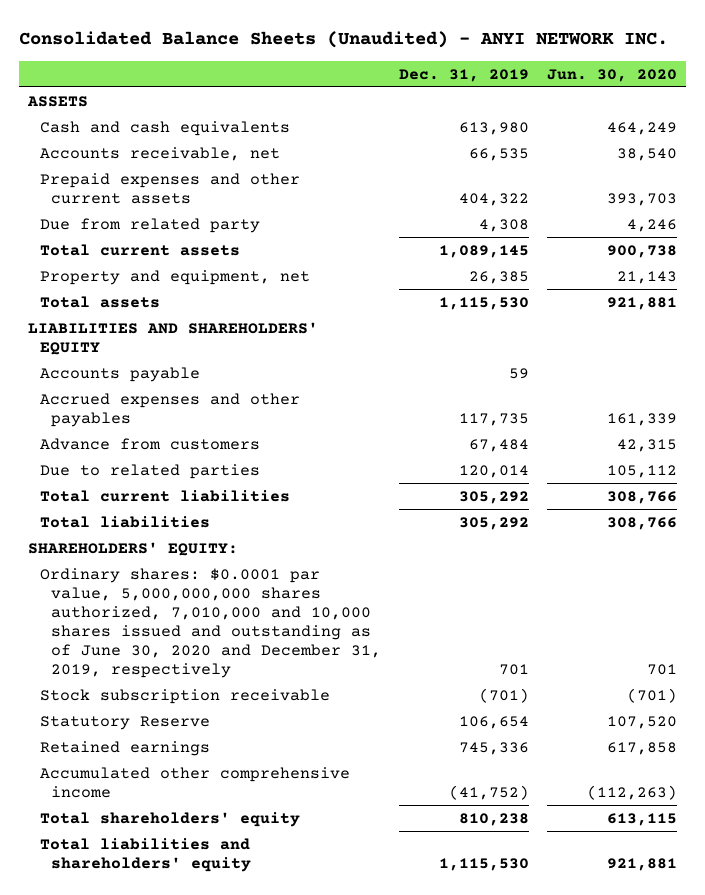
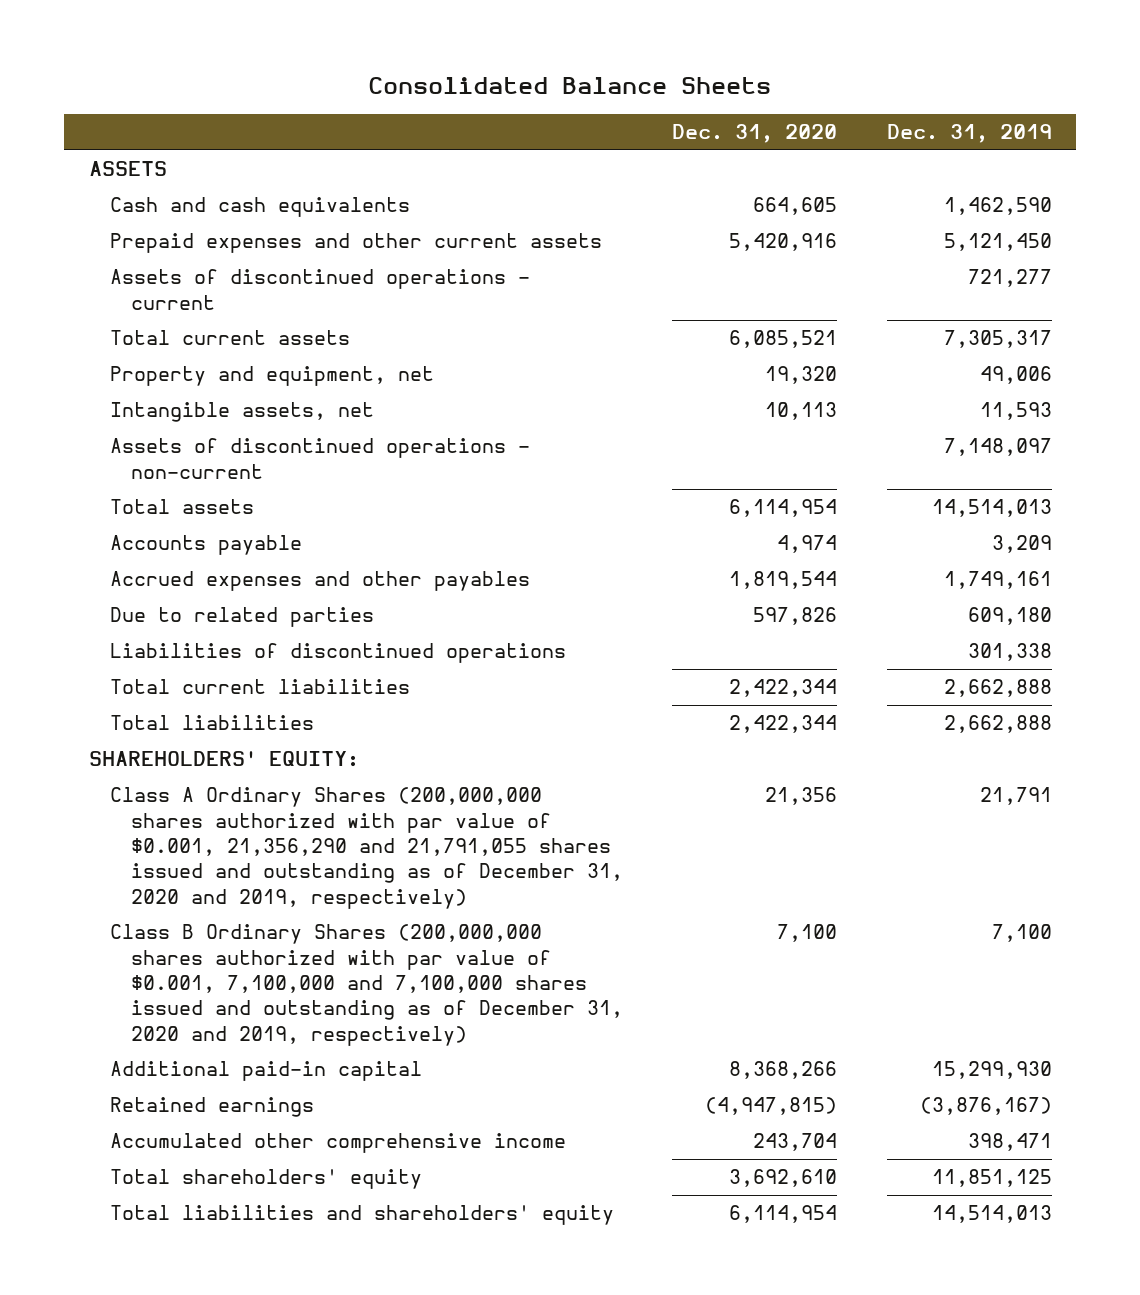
- Consolidated Balance Sheets (Unaudited) - ANYI NETWORK INC.
+ Consolidated Balance Sheets
- | Dec. 31, 2019 | Jun. 30, 2020
+ | Dec. 31, 2020 | Dec. 31, 2019
- Cash and cash equivalents | 613,980 | 464,249
- Accounts receivable, net | 66,535 | 38,540
- Prepaid expenses and other current assets | 404,322 | 393,703
- Due from related party | 4,308 | 4,246
- Total current assets | 1,089,145 | 900,738
- Property and equipment, net | 26,385 | 21,143
- Total assets | 1,115,530 | 921,881
- LIABILITIES AND SHAREHOLDERS' EQUITY
- Accounts payable | 59 |
- Accrued expenses and other payables | 117,735 | 161,339
- Advance from customers | 67,484 | 42,315
- Due to related parties | 120,014 | 105,112
- Total current liabilities | 305,292 | 308,766
- Total liabilities | 305,292 | 308,766
+ Cash and cash equivalents | 664,605 | 1,462,590
+ Prepaid expenses and other current assets | 5,420,916 | 5,121,450
+ Assets of discontinued operations - current | | 721,277
+ Total current assets | 6,085,521 | 7,305,317
+ Property and equipment, net | 19,320 | 49,006
+ Intangible assets, net | 10,113 | 11,593
+ Assets of discontinued operations - non-current | | 7,148,097
+ Total assets | 6,114,954 | 14,514,013
+ Accounts payable | 4,974 | 3,209
+ Accrued expenses and other payables | 1,819,544 | 1,749,161
+ Due to related parties | 597,826 | 609,180
+ Liabilities of discontinued operations | | 301,338
+ Total current liabilities | 2,422,344 | 2,662,888
+ Total liabilities | 2,422,344 | 2,662,888
- Ordinary shares: $0.0001 par value, 5,000,000,000 shares authorized, 7,010,000 and 10,000 shares issued and outstanding as of June 30, 2020 and December 31, 2019, respectively | 701 | 701
- Stock subscription receivable | (701) | (701)
- Statutory Reserve | 106,654 | 107,520
- Retained earnings | 745,336 | 617,858
- Accumulated other comprehensive income | (41,752) | (112,263)
- Total shareholders' equity | 810,238 | 613,115
- Total liabilities and shareholders' equity | 1,115,530 | 921,881
+ Class A Ordinary Shares (200,000,000 shares authorized with par value of $0.001, 21,356,290 and 21,791,055 shares issued and outstanding as of December 31, 2020 and 2019, respectively) | 21,356 | 21,791
+ Class B Ordinary Shares (200,000,000 shares authorized with par value of $0.001, 7,100,000 and 7,100,000 shares issued and outstanding as of December 31, 2020 and 2019, respectively) | 7,100 | 7,100
+ Additional paid-in capital | 8,368,266 | 15,299,930
+ Retained earnings | (4,947,815) | (3,876,167)
+ Accumulated other comprehensive income | 243,704 | 398,471
+ Total shareholders' equity | 3,692,610 | 11,851,125
+ Total liabilities and shareholders' equity | 6,114,954 | 14,514,013

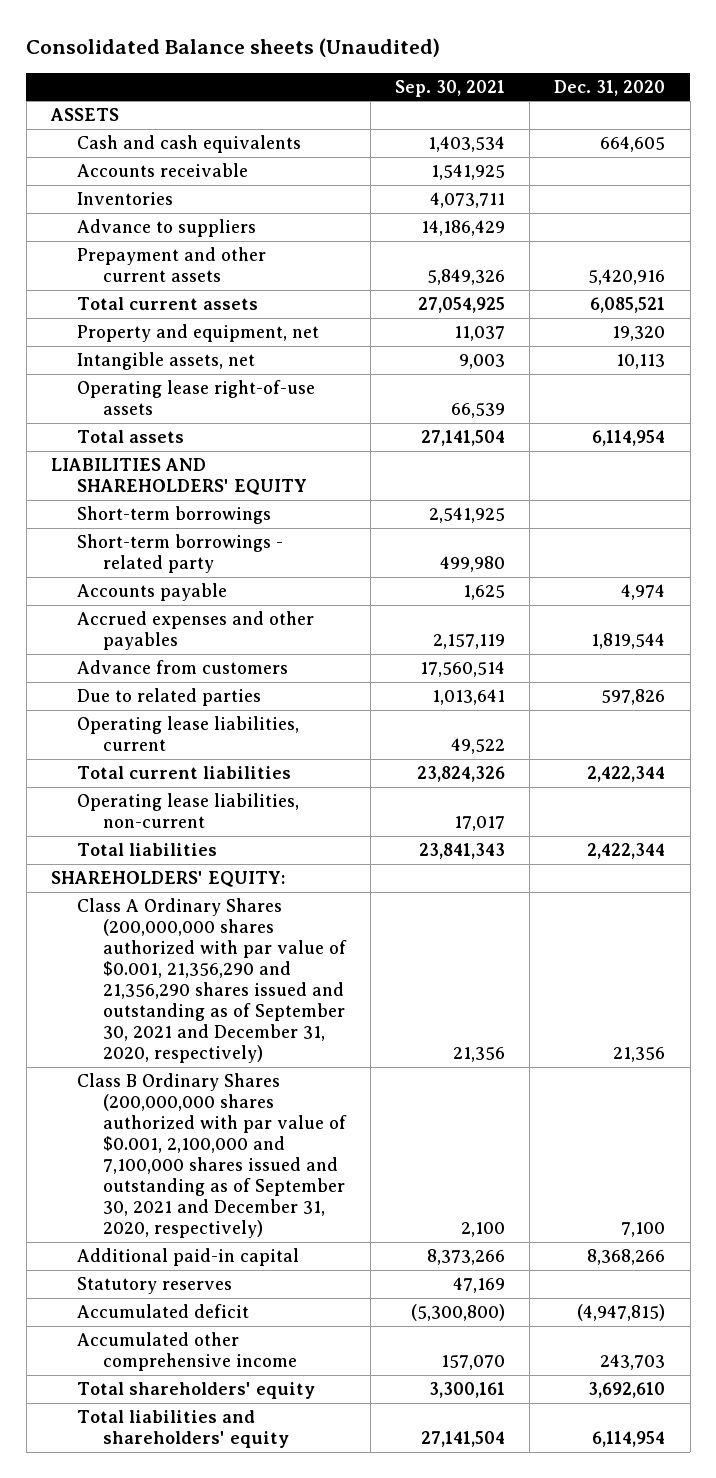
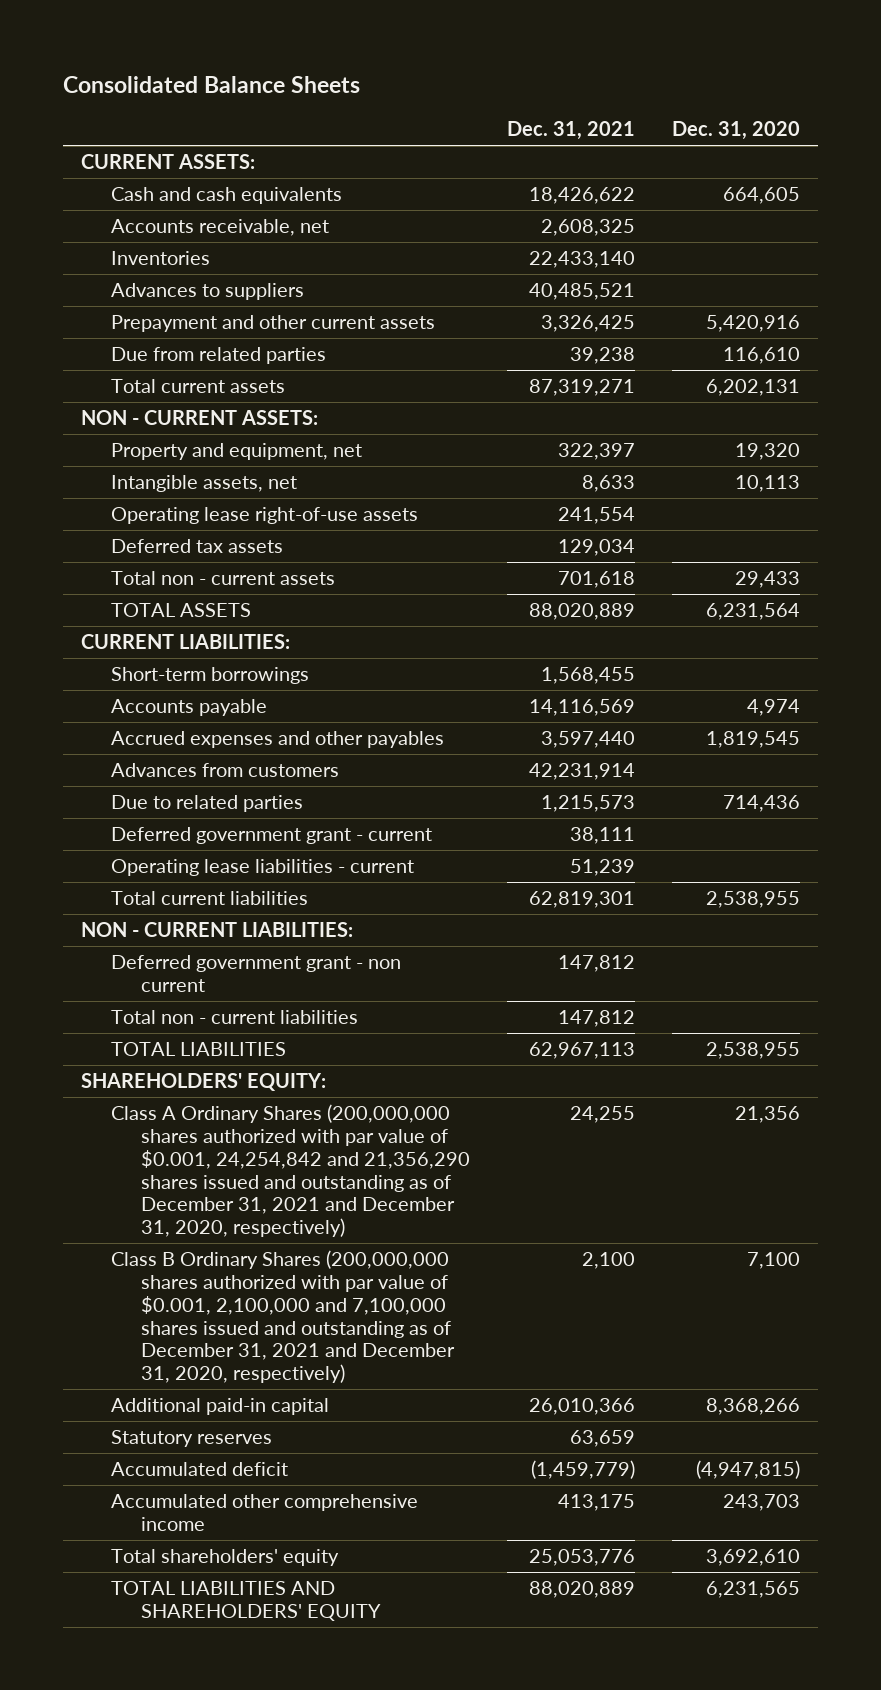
- Consolidated Balance sheets (Unaudited)
+ Consolidated Balance Sheets
- | Sep. 30, 2021 | Dec. 31, 2020
+ | Dec. 31, 2021 | Dec. 31, 2020
- ASSETS
+ CURRENT ASSETS:
- Accounts receivable | 1,541,925 |
+ Accounts receivable, net | 2,608,325 |
- Advance to suppliers | 14,186,429 |
+ Advances to suppliers | 40,485,521 |
- Total current assets | 27,054,925 | 6,085,521
+ Due from related parties | 39,238 | 116,610
+ Total current assets | 87,319,271 | 6,202,131
+ NON - CURRENT ASSETS:
- Total assets | 27,141,504 | 6,114,954
- LIABILITIES AND SHAREHOLDERS' EQUITY
+ Deferred tax assets | 129,034 |
+ Total non - current assets | 701,618 | 29,433
+ TOTAL ASSETS | 88,020,889 | 6,231,564
+ CURRENT LIABILITIES:
- Short-term borrowings - related party | 499,980 |
- Accrued expenses and other payables | 2,157,119 | 1,819,544
- Advance from customers | 17,560,514 |
- Due to related parties | 1,013,641 | 597,826
- Operating lease liabilities, current | 49,522 |
- Total current liabilities | 23,824,326 | 2,422,344
- Operating lease liabilities, non-current | 17,017 |
- Total liabilities | 23,841,343 | 2,422,344
+ Accrued expenses and other payables | 3,597,440 | 1,819,545
+ Advances from customers | 42,231,914 |
+ Due to related parties | 1,215,573 | 714,436
+ Deferred government grant - current | 38,111 |
+ Operating lease liabilities - current | 51,239 |
+ Total current liabilities | 62,819,301 | 2,538,955
+ NON - CURRENT LIABILITIES:
+ Deferred government grant - non current | 147,812 |
+ Total non - current liabilities | 147,812 |
+ TOTAL LIABILITIES | 62,967,113 | 2,538,955
- Class A Ordinary Shares (200,000,000 shares authorized with par value of $0.001, 21,356,290 and 21,356,290 shares issued and outstanding as of September 30, 2021 and December 31, 2020, respectively) | 21,356 | 21,356
- Class B Ordinary Shares (200,000,000 shares authorized with par value of $0.001, 2,100,000 and 7,100,000 shares issued and outstanding as of September 30, 2021 and December 31, 2020, respectively) | 2,100 | 7,100
+ Class A Ordinary Shares (200,000,000 shares authorized with par value of $0.001, 24,254,842 and 21,356,290 shares issued and outstanding as of December 31, 2021 and December 31, 2020, respectively) | 24,255 | 21,356
+ Class B Ordinary Shares (200,000,000 shares authorized with par value of $0.001, 2,100,000 and 7,100,000 shares issued and outstanding as of December 31, 2021 and December 31, 2020, respectively) | 2,100 | 7,100
- Total liabilities and shareholders' equity | 27,141,504 | 6,114,954
+ TOTAL LIABILITIES AND SHAREHOLDERS' EQUITY | 88,020,889 | 6,231,565

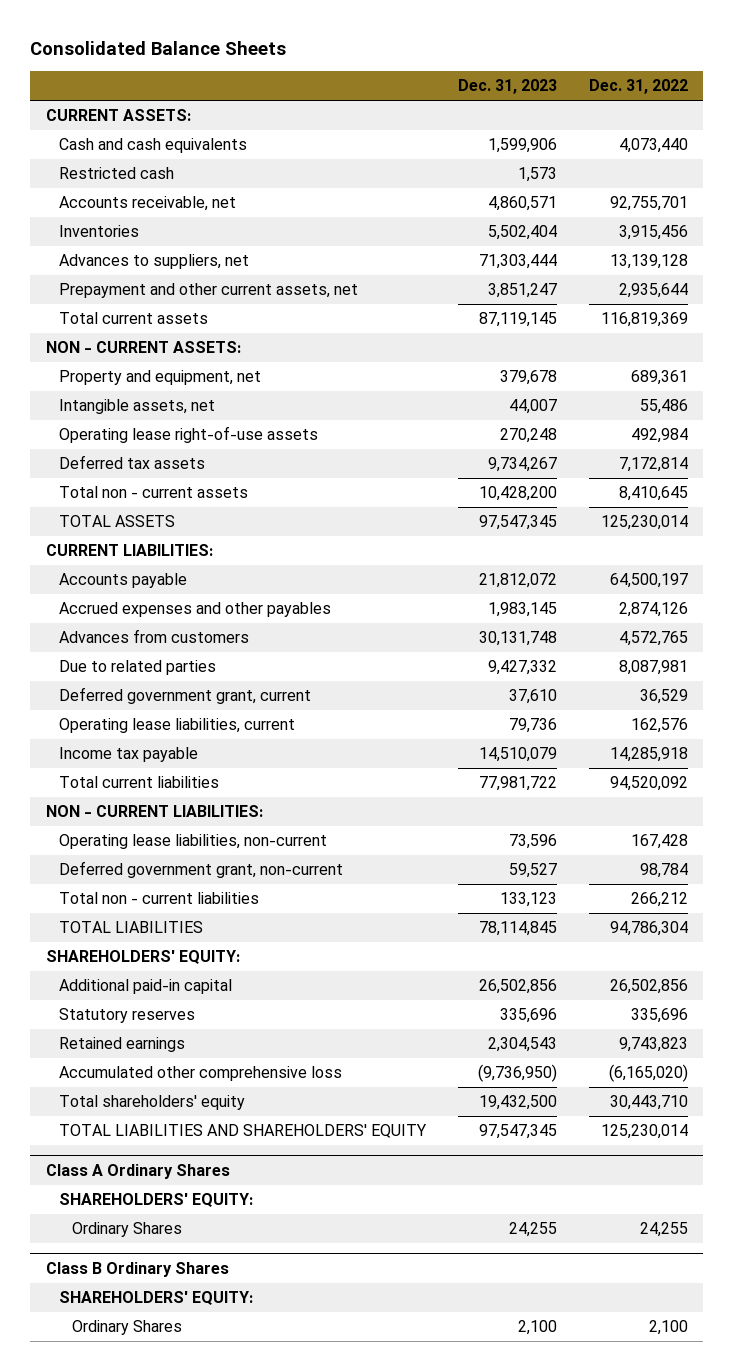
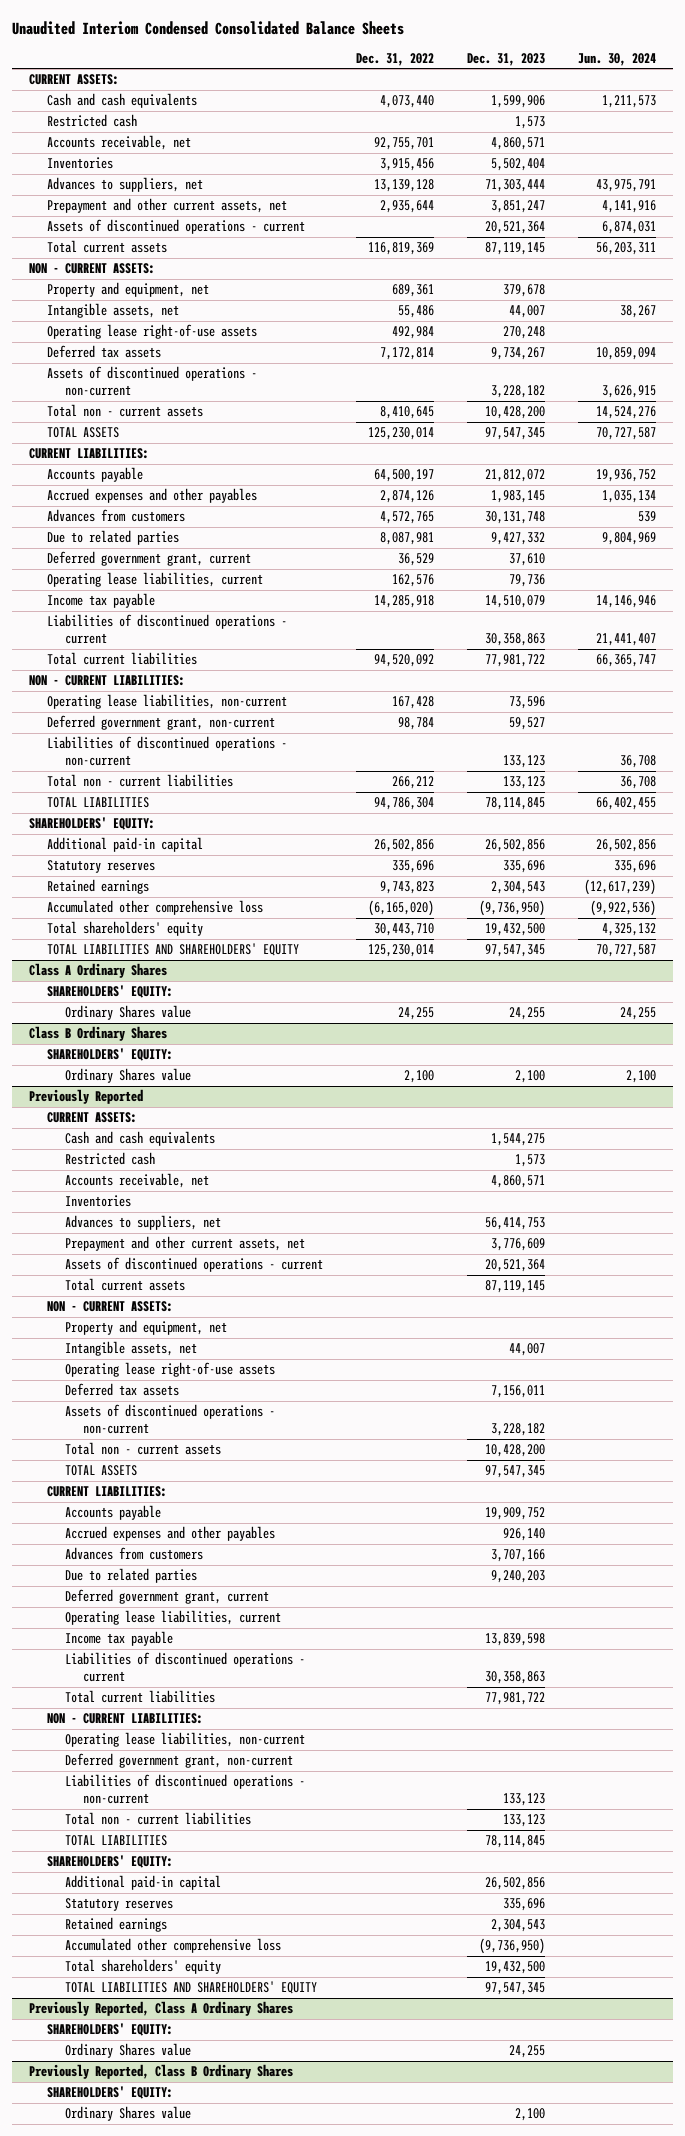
- Consolidated Balance Sheets
+ Unaudited Interiom Condensed Consolidated Balance Sheets
- | Dec. 31, 2023 | Dec. 31, 2022
+ | Dec. 31, 2022 | Dec. 31, 2023 | Jun. 30, 2024
+ Assets of discontinued operations - current | | 20,521,364 | 6,874,031
+ Assets of discontinued operations - non-current | | 3,228,182 | 3,626,915
+ Liabilities of discontinued operations - current | | 30,358,863 | 21,441,407
+ Liabilities of discontinued operations - non-current | | 133,123 | 36,708
@ Class A Ordinary Shares
- Ordinary Shares | 24,255 | 24,255
+ Ordinary Shares value | 24,255 | 24,255 | 24,255
@ Class B Ordinary Shares
- Ordinary Shares | 2,100 | 2,100
+ Ordinary Shares value | 2,100 | 2,100 | 2,100
+ Previously Reported
+ CURRENT ASSETS:
+ Cash and cash equivalents | | 1,544,275 |
+ Restricted cash | | 1,573 |
+ Accounts receivable, net | | 4,860,571 |
+ Inventories
+ Advances to suppliers, net | | 56,414,753 |
+ Prepayment and other current assets, net | | 3,776,609 |
+ Assets of discontinued operations - current | | 20,521,364 |
+ Total current assets | | 87,119,145 |
+ NON - CURRENT ASSETS:
+ Property and equipment, net
+ Intangible assets, net | | 44,007 |
+ Operating lease right-of-use assets
+ Deferred tax assets | | 7,156,011 |
+ Assets of discontinued operations - non-current | | 3,228,182 |
+ Total non - current assets | | 10,428,200 |
+ TOTAL ASSETS | | 97,547,345 |
+ CURRENT LIABILITIES:
+ Accounts payable | | 19,909,752 |
+ Accrued expenses and other payables | | 926,140 |
+ Advances from customers | | 3,707,166 |
+ Due to related parties | | 9,240,203 |
+ Deferred government grant, current
+ Operating lease liabilities, current
+ Income tax payable | | 13,839,598 |
+ Liabilities of discontinued operations - current | | 30,358,863 |
+ Total current liabilities | | 77,981,722 |
+ NON - CURRENT LIABILITIES:
+ Operating lease liabilities, non-current
+ Deferred government grant, non-current
+ Liabilities of discontinued operations - non-current | | 133,123 |
+ Total non - current liabilities | | 133,123 |
+ TOTAL LIABILITIES | | 78,114,845 |
+ SHAREHOLDERS' EQUITY:
+ Additional paid-in capital | | 26,502,856 |
+ Statutory reserves | | 335,696 |
+ Retained earnings | | 2,304,543 |
+ Accumulated other comprehensive loss | | (9,736,950) |
+ Total shareholders' equity | | 19,432,500 |
+ TOTAL LIABILITIES AND SHAREHOLDERS' EQUITY | | 97,547,345 |
+ Previously Reported, Class A Ordinary Shares
+ SHAREHOLDERS' EQUITY:
+ Ordinary Shares value | | 24,255 |
+ Previously Reported, Class B Ordinary Shares
+ SHAREHOLDERS' EQUITY:
+ Ordinary Shares value | | 2,100 |

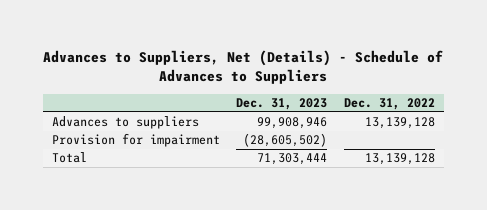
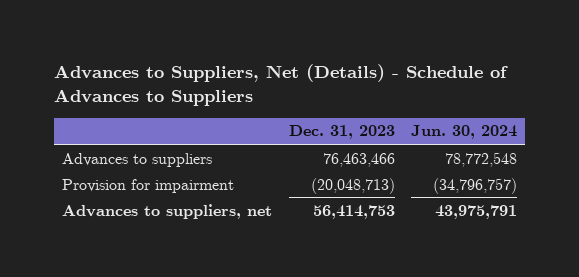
- | Dec. 31, 2023 | Dec. 31, 2022
+ | Dec. 31, 2023 | Jun. 30, 2024
- Advances to suppliers | 99,908,946 | 13,139,128
- Provision for impairment | (28,605,502) |
- Total | 71,303,444 | 13,139,128
+ Advances to suppliers | 76,463,466 | 78,772,548
+ Provision for impairment | (20,048,713) | (34,796,757)
+ Advances to suppliers, net | 56,414,753 | 43,975,791

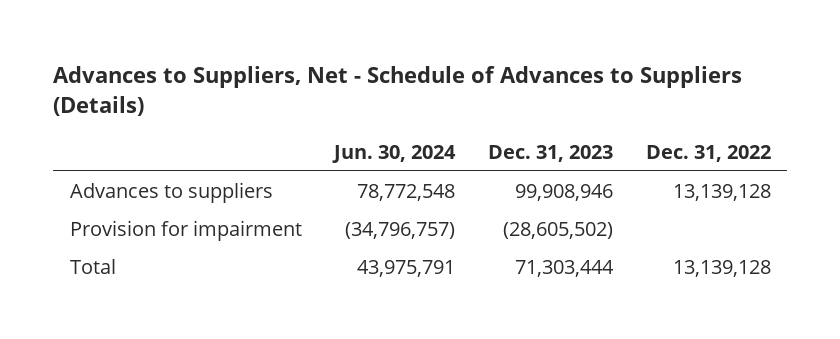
- Advances to Suppliers, Net (Details) - Schedule of Advances to Suppliers
+ Advances to Suppliers, Net - Schedule of Advances to Suppliers (Details)
- | Dec. 31, 2023 | Jun. 30, 2024
+ | Jun. 30, 2024 | Dec. 31, 2023 | Dec. 31, 2022
- Advances to suppliers | 76,463,466 | 78,772,548
- Provision for impairment | (20,048,713) | (34,796,757)
- Advances to suppliers, net | 56,414,753 | 43,975,791
+ Advances to suppliers | 78,772,548 | 99,908,946 | 13,139,128
+ Provision for impairment | (34,796,757) | (28,605,502) |
+ Total | 43,975,791 | 71,303,444 | 13,139,128

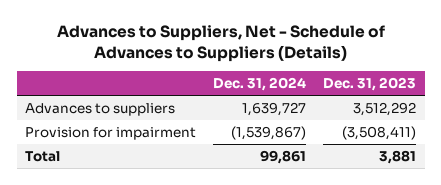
- | Jun. 30, 2024 | Dec. 31, 2023 | Dec. 31, 2022
+ | Dec. 31, 2024 | Dec. 31, 2023
- Advances to suppliers | 78,772,548 | 99,908,946 | 13,139,128
- Provision for impairment | (34,796,757) | (28,605,502) |
- Total | 43,975,791 | 71,303,444 | 13,139,128
+ Advances to suppliers | 1,639,727 | 3,512,292
+ Provision for impairment | (1,539,867) | (3,508,411)
+ Total | 99,861 | 3,881

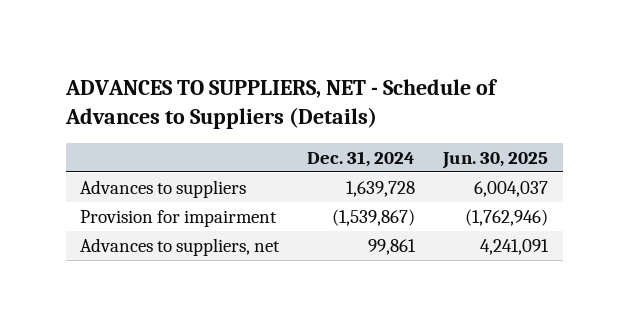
- Advances to Suppliers, Net - Schedule of Advances to Suppliers (Details)
+ ADVANCES TO SUPPLIERS, NET - Schedule of Advances to Suppliers (Details)
- | Dec. 31, 2024 | Dec. 31, 2023
+ | Dec. 31, 2024 | Jun. 30, 2025
- Advances to suppliers | 1,639,727 | 3,512,292
+ Advances to suppliers | 1,639,728 | 6,004,037
- Total | 99,861 | 3,881
+ Advances to suppliers, net | 99,861 | 4,241,091

